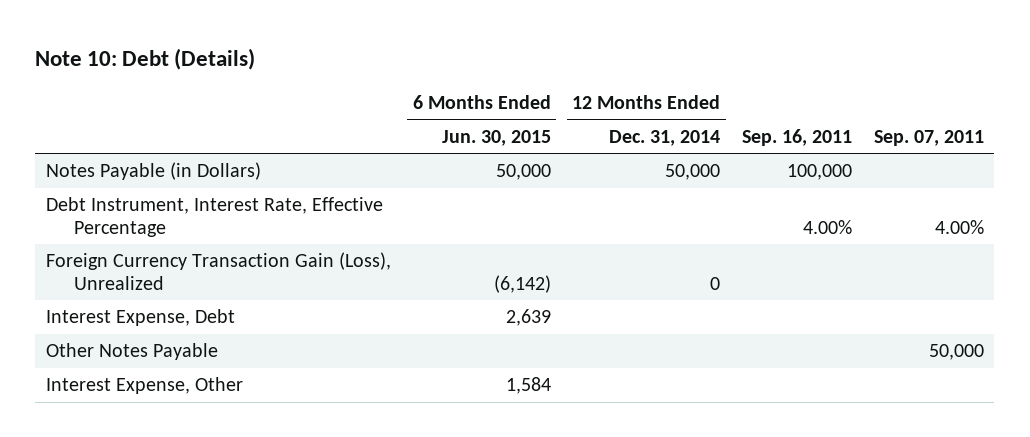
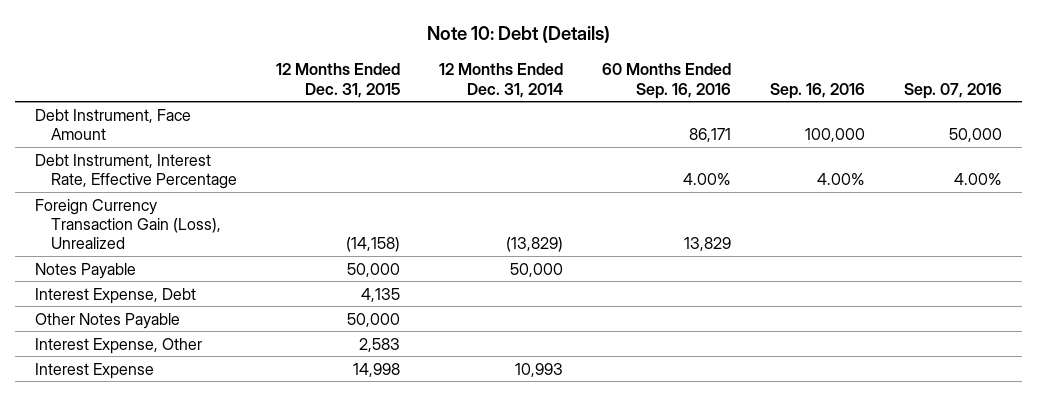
- | 6 Months Ended Jun. 30, 2015 | 12 Months Ended Dec. 31, 2014 | Sep. 16, 2011 | Sep. 07, 2011
+ | 12 Months Ended Dec. 31, 2015 | 12 Months Ended Dec. 31, 2014 | 60 Months Ended Sep. 16, 2016 | Sep. 16, 2016 | Sep. 07, 2016
- Notes Payable (in Dollars) | 50,000 | 50,000 | 100,000 |
+ Debt Instrument, Face Amount | | | 86,171 | 100,000 | 50,000
- Foreign Currency Transaction Gain (Loss), Unrealized | (6,142) | 0 | |
+ Foreign Currency Transaction Gain (Loss), Unrealized | (14,158) | (13,829) | 13,829 | |
+ Notes Payable | 50,000 | 50,000 | | |
+ Interest Expense | 14,998 | 10,993 | | |

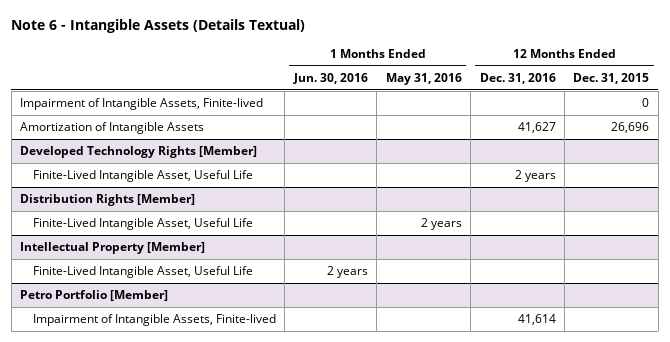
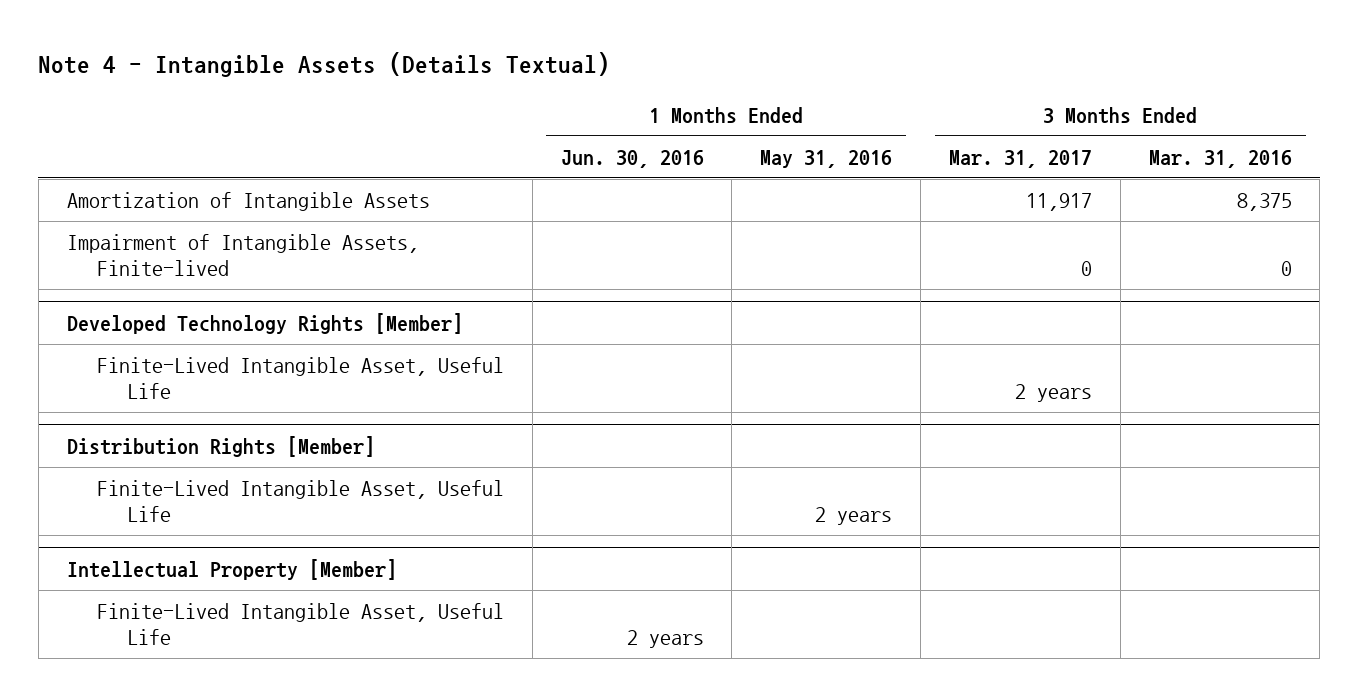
- Note 6 - Intangible Assets (Details Textual)
+ Note 4 - Intangible Assets (Details Textual)
- | 1 Months Ended Jun. 30, 2016 | 1 Months Ended May 31, 2016 | 12 Months Ended Dec. 31, 2016 | 12 Months Ended Dec. 31, 2015
+ | 1 Months Ended Jun. 30, 2016 | 1 Months Ended May 31, 2016 | 3 Months Ended Mar. 31, 2017 | 3 Months Ended Mar. 31, 2016
moved down: Impairment of Intangible Assets, Finite-lived | | | 0 | 0
- Petro Portfolio [Member]
- Impairment of Intangible Assets, Finite-lived | | | 41,614 |

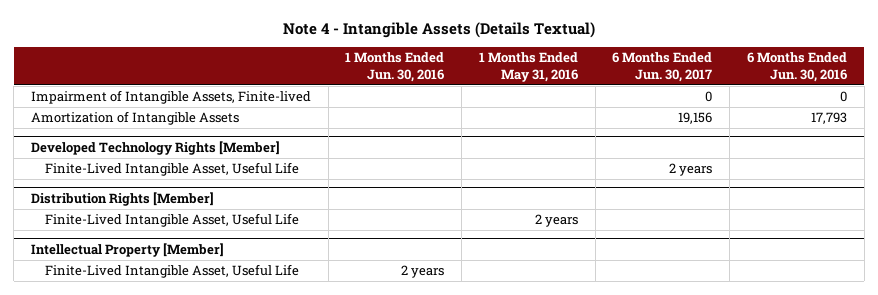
- | 1 Months Ended Jun. 30, 2016 | 1 Months Ended May 31, 2016 | 3 Months Ended Mar. 31, 2017 | 3 Months Ended Mar. 31, 2016
+ | 1 Months Ended Jun. 30, 2016 | 1 Months Ended May 31, 2016 | 6 Months Ended Jun. 30, 2017 | 6 Months Ended Jun. 30, 2016
moved down: Amortization of Intangible Assets | | | 19,156 | 17,793

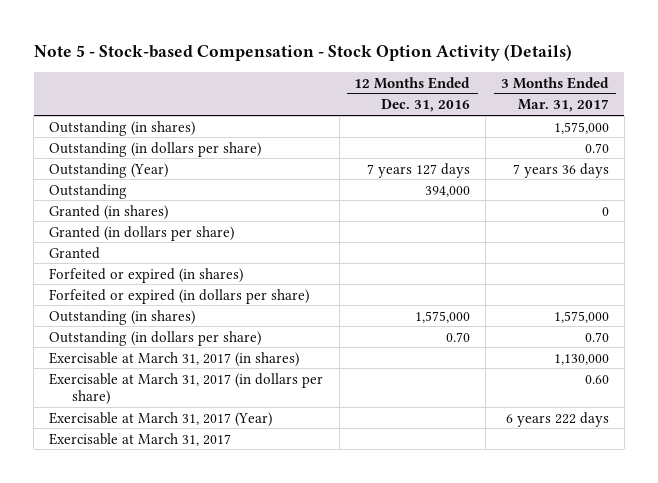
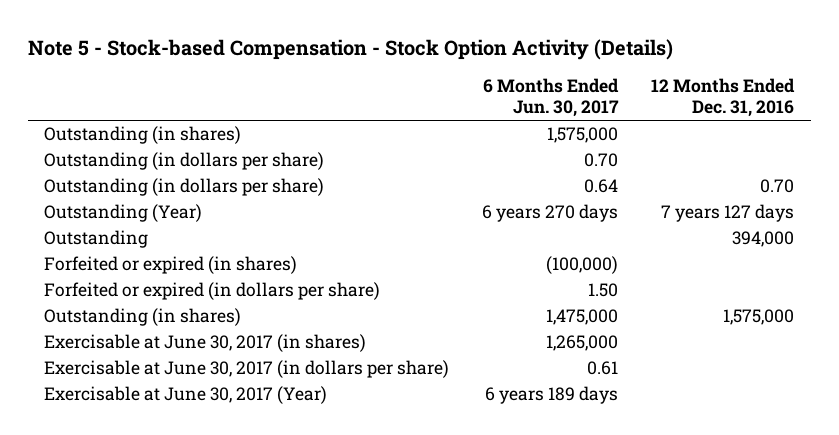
- | 12 Months Ended Dec. 31, 2016 | 3 Months Ended Mar. 31, 2017
+ | 6 Months Ended Jun. 30, 2017 | 12 Months Ended Dec. 31, 2016
moved up: Outstanding (in dollars per share) | 0.64 | 0.70
- Granted (in shares) | | 0
- Granted (in dollars per share)
- Granted
- Exercisable at March 31, 2017 (in shares) | | 1,130,000
- Exercisable at March 31, 2017 (in dollars per share) | | 0.60
- Exercisable at March 31, 2017 (Year) | | 6 years 222 days
- Exercisable at March 31, 2017
+ Exercisable at June 30, 2017 (in shares) | 1,265,000 |
+ Exercisable at June 30, 2017 (in dollars per share) | 0.61 |
+ Exercisable at June 30, 2017 (Year) | 6 years 189 days |

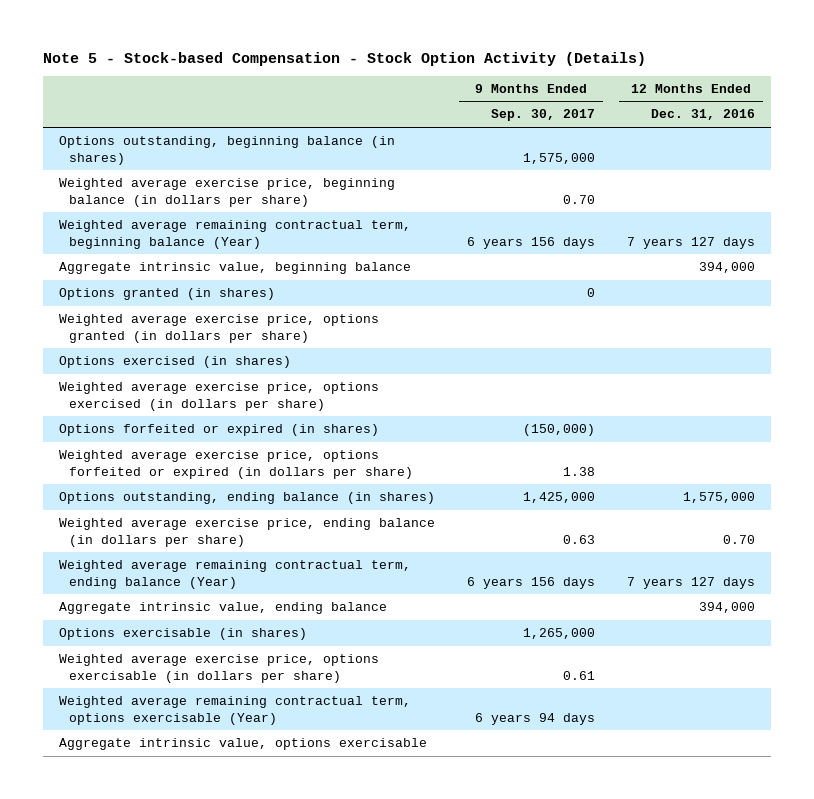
- | 6 Months Ended Jun. 30, 2017 | 12 Months Ended Dec. 31, 2016
+ | 9 Months Ended Sep. 30, 2017 | 12 Months Ended Dec. 31, 2016
- Outstanding (in shares) | 1,575,000 |
- Outstanding (in dollars per share) | 0.70 |
- Outstanding (in dollars per share) | 0.64 | 0.70
- Outstanding (Year) | 6 years 270 days | 7 years 127 days
- Outstanding | | 394,000
- Forfeited or expired (in shares) | (100,000) |
- Forfeited or expired (in dollars per share) | 1.50 |
- Outstanding (in shares) | 1,475,000 | 1,575,000
- Exercisable at June 30, 2017 (in shares) | 1,265,000 |
- Exercisable at June 30, 2017 (in dollars per share) | 0.61 |
- Exercisable at June 30, 2017 (Year) | 6 years 189 days |
+ Options outstanding, beginning balance (in shares) | 1,575,000 |
+ Weighted average exercise price, beginning balance (in dollars per share) | 0.70 |
+ Weighted average remaining contractual term, beginning balance (Year) | 6 years 156 days | 7 years 127 days
+ Aggregate intrinsic value, beginning balance | | 394,000
+ Options granted (in shares) | 0 |
+ Weighted average exercise price, options granted (in dollars per share)
+ Options exercised (in shares)
+ Weighted average exercise price, options exercised (in dollars per share)
+ Options forfeited or expired (in shares) | (150,000) |
+ Weighted average exercise price, options forfeited or expired (in dollars per share) | 1.38 |
+ Options outstanding, ending balance (in shares) | 1,425,000 | 1,575,000
+ Weighted average exercise price, ending balance (in dollars per share) | 0.63 | 0.70
+ Weighted average remaining contractual term, ending balance (Year) | 6 years 156 days | 7 years 127 days
+ Aggregate intrinsic value, ending balance | | 394,000
+ Options exercisable (in shares) | 1,265,000 |
+ Weighted average exercise price, options exercisable (in dollars per share) | 0.61 |
+ Weighted average remaining contractual term, options exercisable (Year) | 6 years 94 days |
+ Aggregate intrinsic value, options exercisable

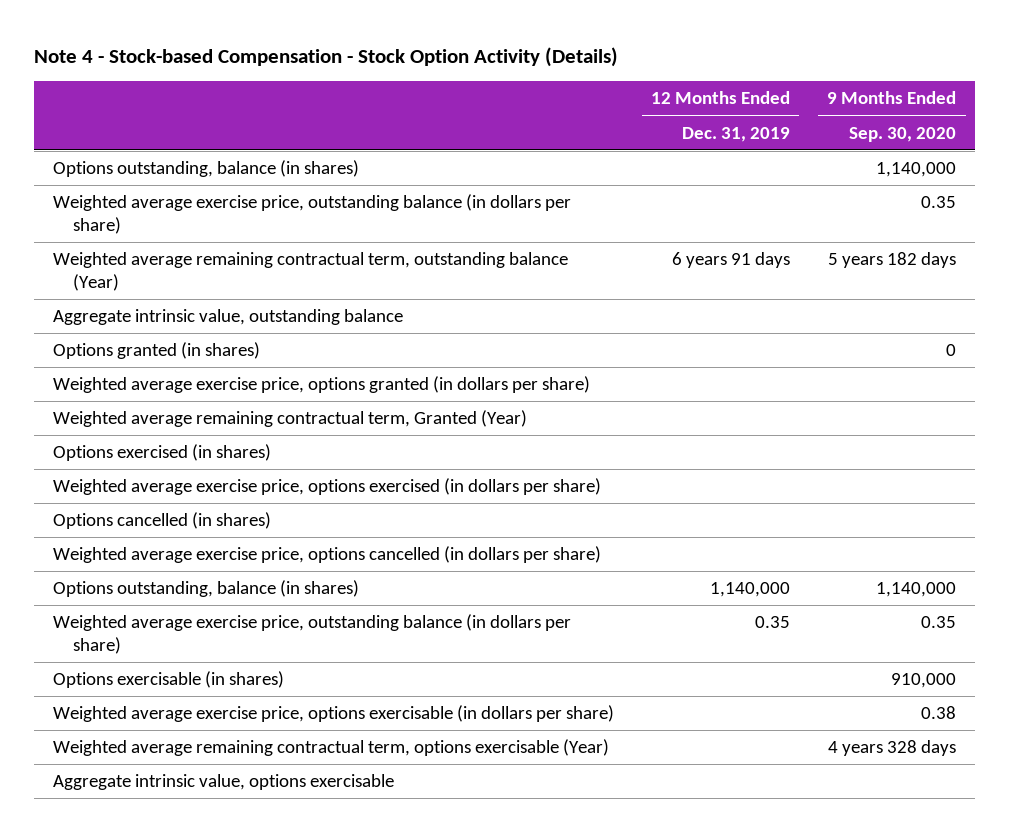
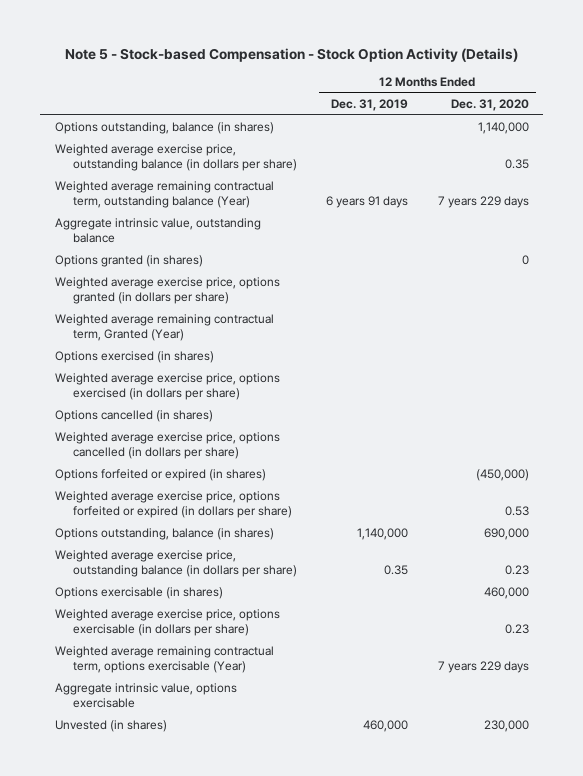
- Note 4 - Stock-based Compensation - Stock Option Activity (Details)
+ Note 5 - Stock-based Compensation - Stock Option Activity (Details)
- | 12 Months Ended Dec. 31, 2019 | 9 Months Ended Sep. 30, 2020
+ | 12 Months Ended Dec. 31, 2019 | 12 Months Ended Dec. 31, 2020
+ Options forfeited or expired (in shares) | | (450,000)
+ Weighted average exercise price, options forfeited or expired (in dollars per share) | | 0.53
+ Unvested (in shares) | 460,000 | 230,000

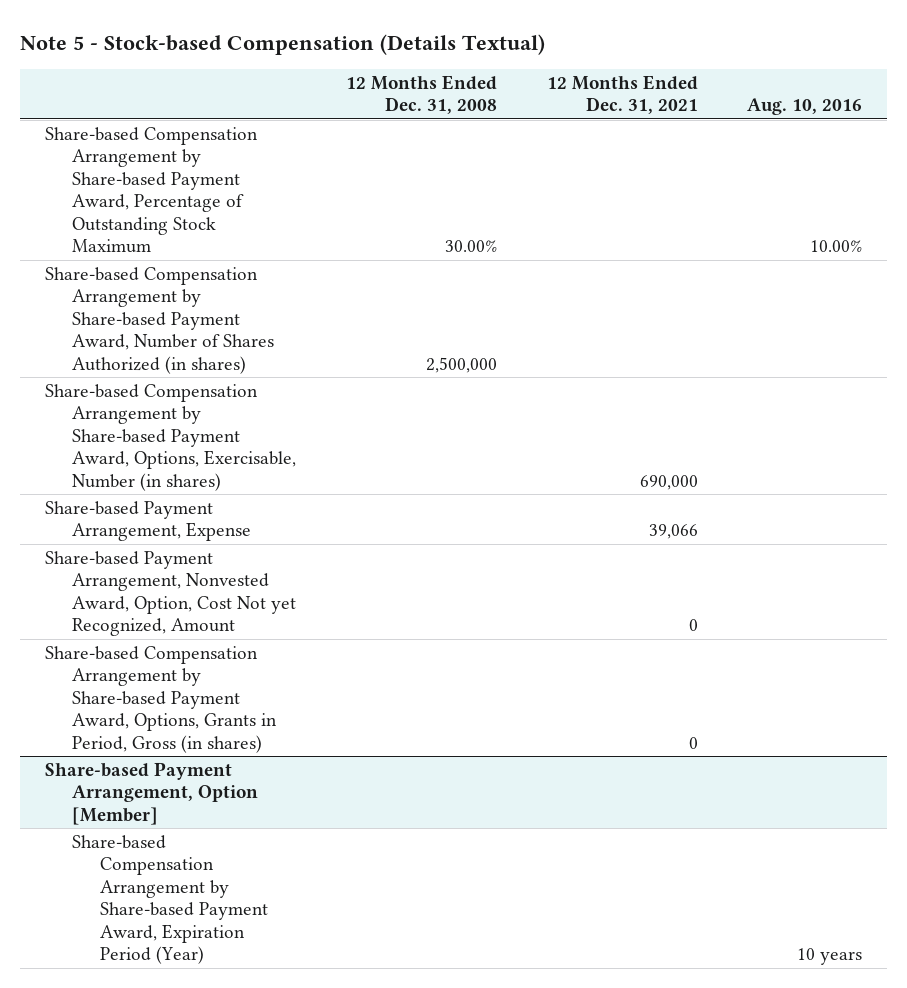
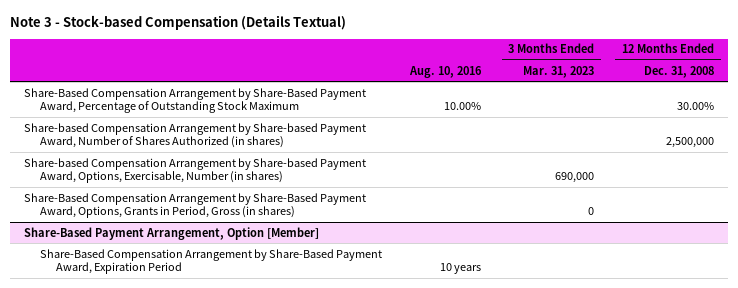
- Note 5 - Stock-based Compensation (Details Textual)
+ Note 3 - Stock-based Compensation (Details Textual)
- | 12 Months Ended Dec. 31, 2008 | 12 Months Ended Dec. 31, 2021 | Aug. 10, 2016
+ | Aug. 10, 2016 | 3 Months Ended Mar. 31, 2023 | 12 Months Ended Dec. 31, 2008
- Share-based Compensation Arrangement by Share-based Payment Award, Percentage of Outstanding Stock Maximum | 30.00% | | 10.00%
+ Share-Based Compensation Arrangement by Share-Based Payment Award, Percentage of Outstanding Stock Maximum | 10.00% | | 30.00%
- Share-based Payment Arrangement, Expense | | 39,066 |
- Share-based Payment Arrangement, Nonvested Award, Option, Cost Not yet Recognized, Amount | | 0 |
- Share-based Compensation Arrangement by Share-based Payment Award, Options, Grants in Period, Gross (in shares) | | 0 |
- Share-based Payment Arrangement, Option [Member]
- Share-based Compensation Arrangement by Share-based Payment Award, Expiration Period (Year) | | | 10 years
+ Share-Based Compensation Arrangement by Share-Based Payment Award, Options, Grants in Period, Gross (in shares) | | 0 |
+ Share-Based Payment Arrangement, Option [Member]
+ Share-Based Compensation Arrangement by Share-Based Payment Award, Expiration Period | 10 years | |

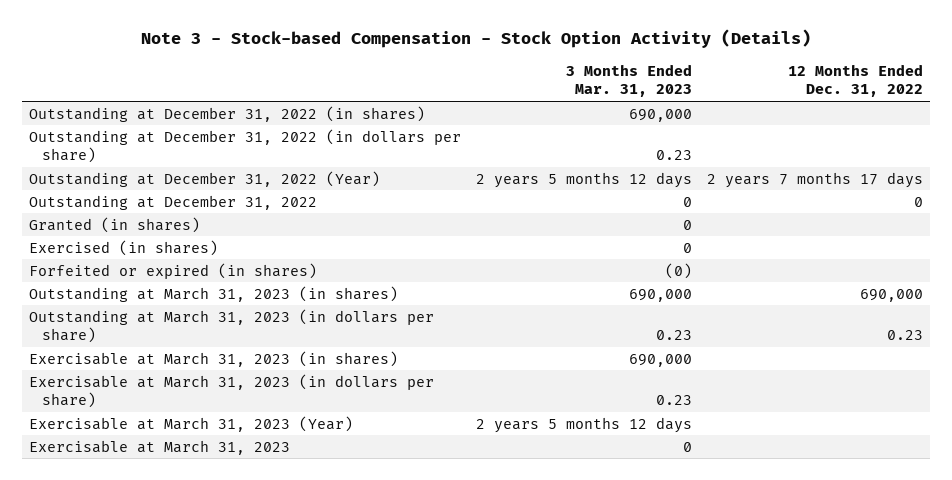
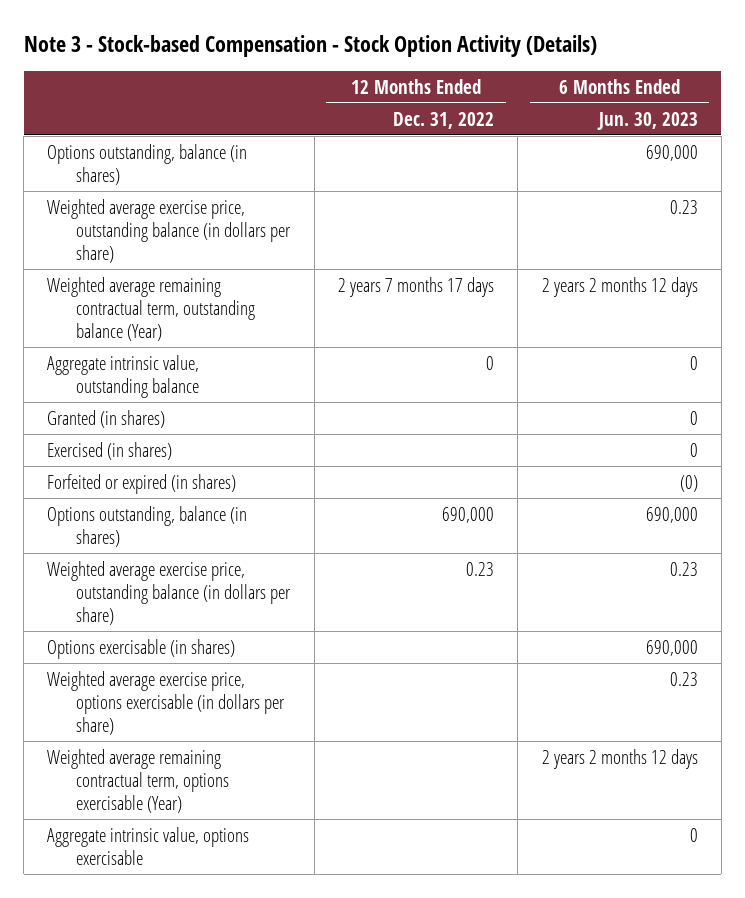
- | 3 Months Ended Mar. 31, 2023 | 12 Months Ended Dec. 31, 2022
+ | 12 Months Ended Dec. 31, 2022 | 6 Months Ended Jun. 30, 2023
- Outstanding at December 31, 2022 (in shares) | 690,000 |
- Outstanding at December 31, 2022 (in dollars per share) | 0.23 |
- Outstanding at December 31, 2022 (Year) | 2 years 5 months 12 days | 2 years 7 months 17 days
- Outstanding at December 31, 2022 | 0 | 0
+ Options outstanding, balance (in shares) | | 690,000
+ Weighted average exercise price, outstanding balance (in dollars per share) | | 0.23
+ Weighted average remaining contractual term, outstanding balance (Year) | 2 years 7 months 17 days | 2 years 2 months 12 days
+ Aggregate intrinsic value, outstanding balance | 0 | 0
- Outstanding at March 31, 2023 (in shares) | 690,000 | 690,000
- Outstanding at March 31, 2023 (in dollars per share) | 0.23 | 0.23
- Exercisable at March 31, 2023 (in shares) | 690,000 |
- Exercisable at March 31, 2023 (in dollars per share) | 0.23 |
- Exercisable at March 31, 2023 (Year) | 2 years 5 months 12 days |
- Exercisable at March 31, 2023 | 0 |
+ Options outstanding, balance (in shares) | 690,000 | 690,000
+ Weighted average exercise price, outstanding balance (in dollars per share) | 0.23 | 0.23
+ Options exercisable (in shares) | | 690,000
+ Weighted average exercise price, options exercisable (in dollars per share) | | 0.23
+ Weighted average remaining contractual term, options exercisable (Year) | | 2 years 2 months 12 days
+ Aggregate intrinsic value, options exercisable | | 0

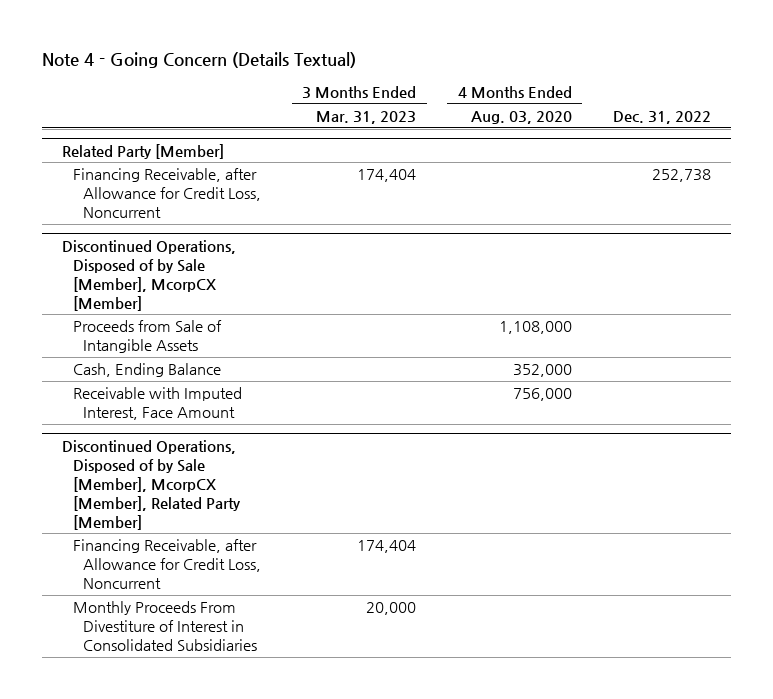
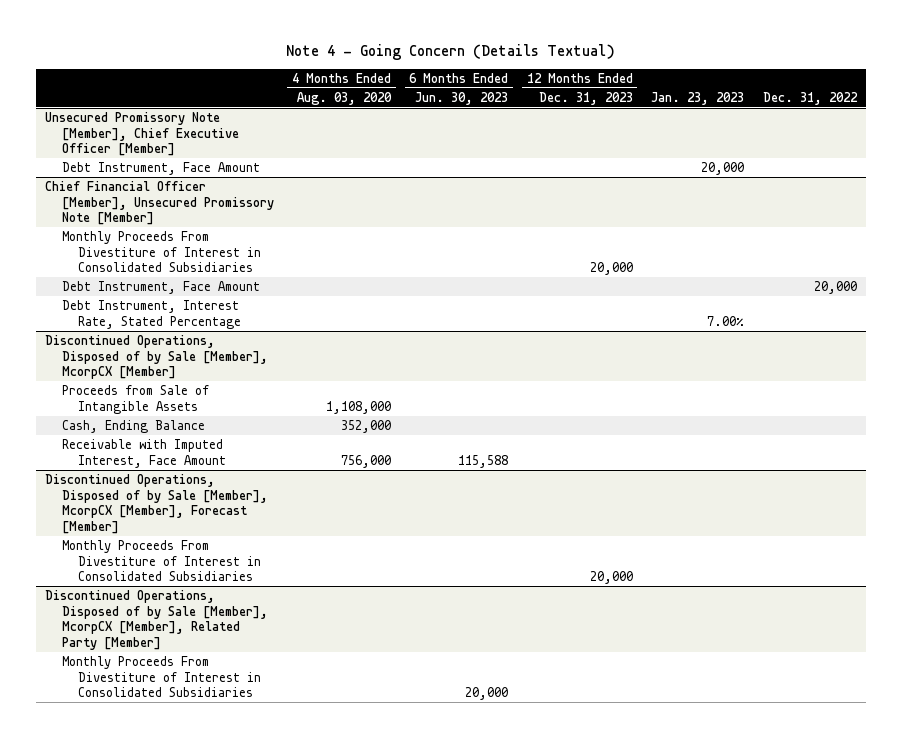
- | 3 Months Ended Mar. 31, 2023 | 4 Months Ended Aug. 03, 2020 | Dec. 31, 2022
+ | 4 Months Ended Aug. 03, 2020 | 6 Months Ended Jun. 30, 2023 | 12 Months Ended Dec. 31, 2023 | Jan. 23, 2023 | Dec. 31, 2022
- Related Party [Member]
- Financing Receivable, after Allowance for Credit Loss, Noncurrent | 174,404 | | 252,738
+ Unsecured Promissory Note [Member], Chief Executive Officer [Member]
+ Debt Instrument, Face Amount | | | | 20,000 |
+ Chief Financial Officer [Member], Unsecured Promissory Note [Member]
+ Monthly Proceeds From Divestiture of Interest in Consolidated Subsidiaries | | | 20,000 | |
+ Debt Instrument, Face Amount | | | | | 20,000
+ Debt Instrument, Interest Rate, Stated Percentage | | | | 7.00% |
+ Discontinued Operations, Disposed of by Sale [Member], McorpCX [Member], Forecast [Member]
+ Monthly Proceeds From Divestiture of Interest in Consolidated Subsidiaries | | | 20,000 | |
@ Discontinued Operations, Disposed of by Sale [Member], McorpCX [Member], Related Party [Member]
- Financing Receivable, after Allowance for Credit Loss, Noncurrent | 174,404 | |

